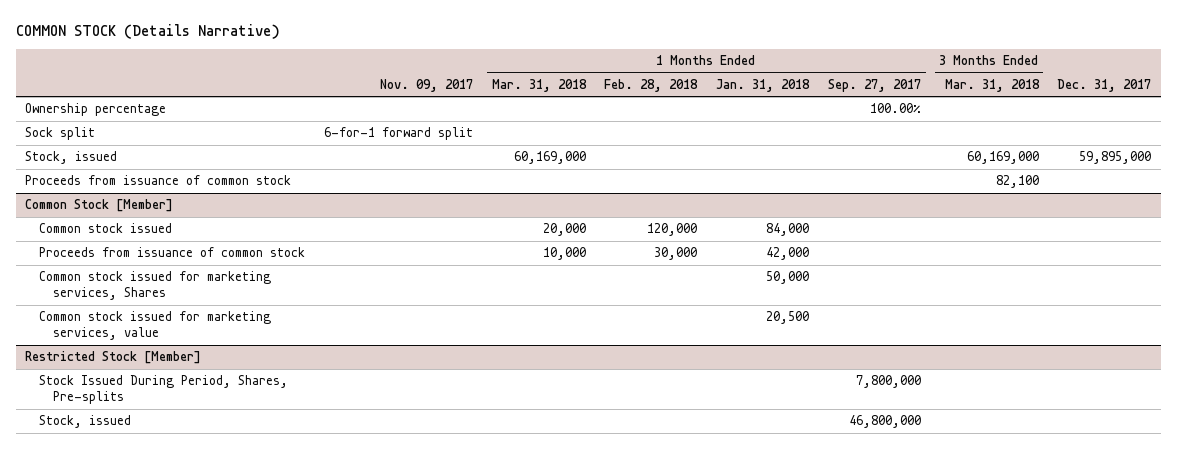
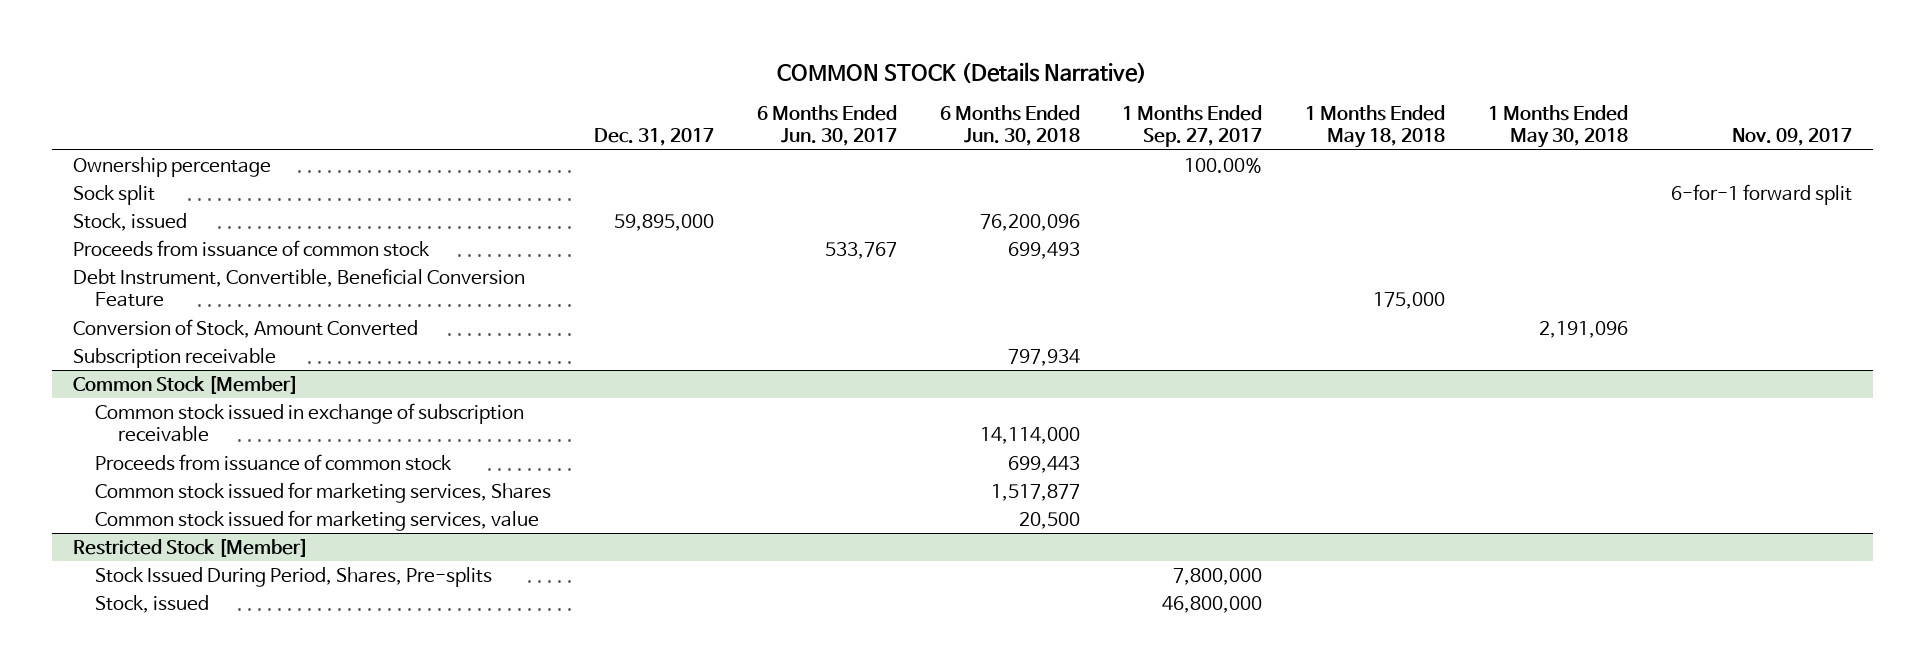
- | Nov. 09, 2017 | 1 Months Ended Mar. 31, 2018 | 1 Months Ended Feb. 28, 2018 | 1 Months Ended Jan. 31, 2018 | 1 Months Ended Sep. 27, 2017 | 3 Months Ended Mar. 31, 2018 | Dec. 31, 2017
+ | Dec. 31, 2017 | 6 Months Ended Jun. 30, 2017 | 6 Months Ended Jun. 30, 2018 | 1 Months Ended Sep. 27, 2017 | 1 Months Ended May 18, 2018 | 1 Months Ended May 30, 2018 | Nov. 09, 2017
+ Debt Instrument, Convertible, Beneficial Conversion Feature | | | | | 175,000 | |
+ Conversion of Stock, Amount Converted | | | | | | 2,191,096 |
+ Subscription receivable | | | 797,934 | | | |
@ Common Stock [Member]
- Common stock issued | | 20,000 | 120,000 | 84,000 | | |
+ Common stock issued in exchange of subscription receivable | | | 14,114,000 | | | |

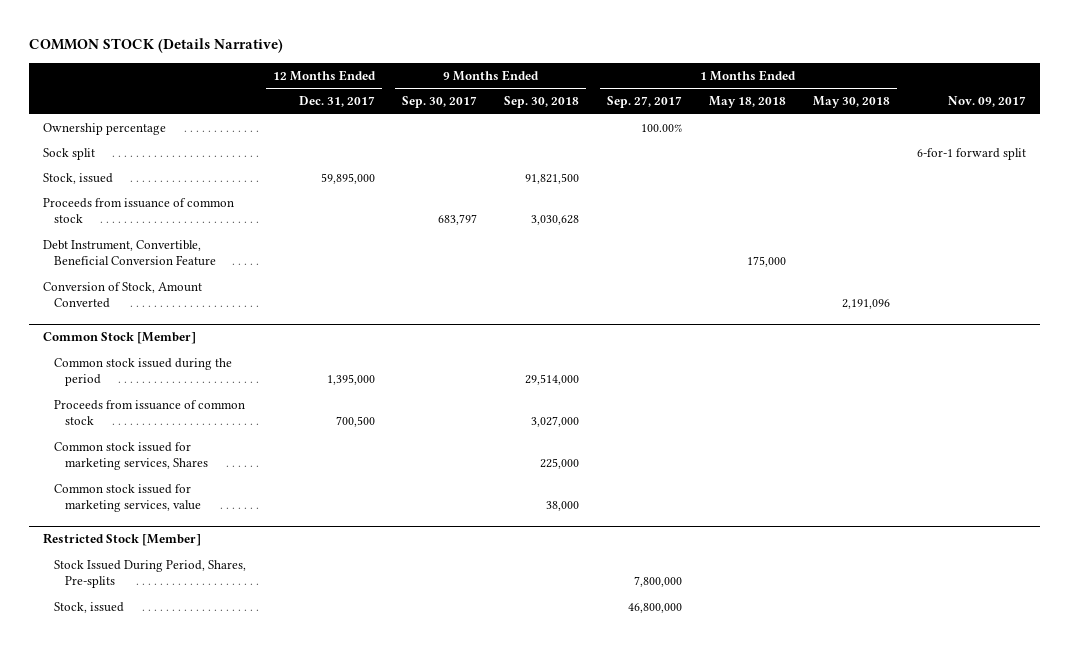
- | Dec. 31, 2017 | 6 Months Ended Jun. 30, 2017 | 6 Months Ended Jun. 30, 2018 | 1 Months Ended Sep. 27, 2017 | 1 Months Ended May 18, 2018 | 1 Months Ended May 30, 2018 | Nov. 09, 2017
+ | 12 Months Ended Dec. 31, 2017 | 9 Months Ended Sep. 30, 2017 | 9 Months Ended Sep. 30, 2018 | 1 Months Ended Sep. 27, 2017 | 1 Months Ended May 18, 2018 | 1 Months Ended May 30, 2018 | Nov. 09, 2017
- Subscription receivable | | | 797,934 | | | |
@ Common Stock [Member]
- Common stock issued in exchange of subscription receivable | | | 14,114,000 | | | |
+ Common stock issued during the period | 1,395,000 | | 29,514,000 | | | |

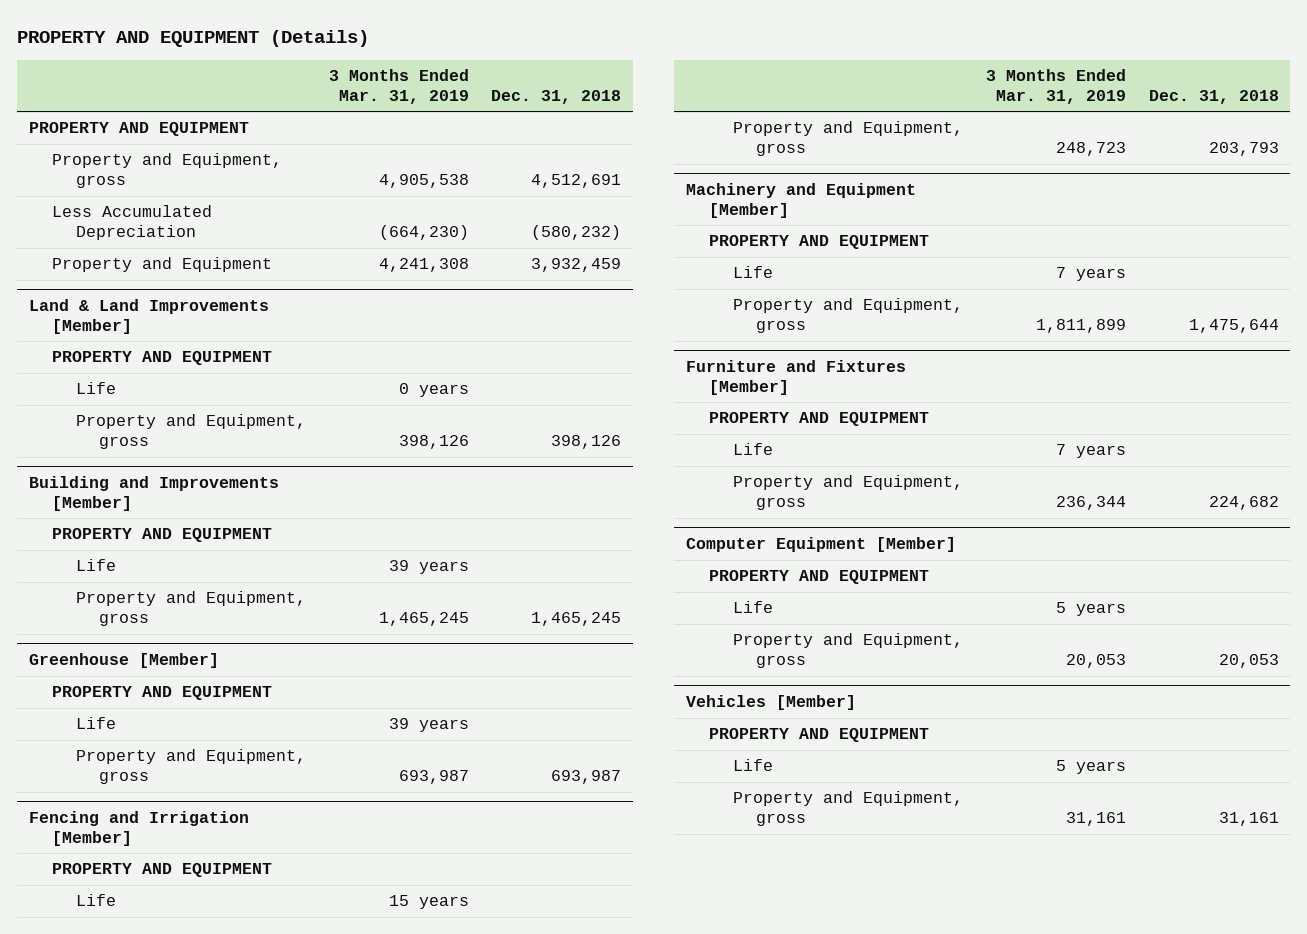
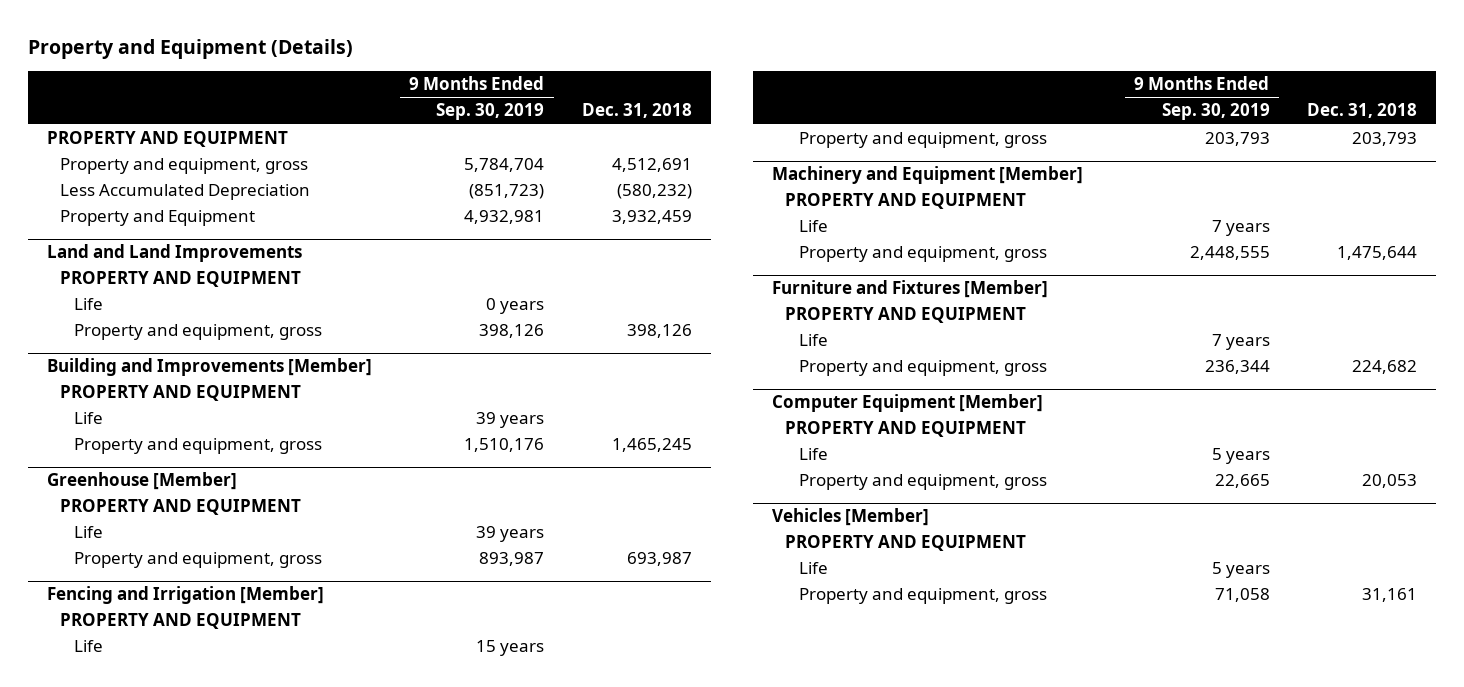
- PROPERTY AND EQUIPMENT (Details)
+ Property and Equipment (Details)
- | 3 Months Ended Mar. 31, 2019 | Dec. 31, 2018
+ | 9 Months Ended Sep. 30, 2019 | Dec. 31, 2018
- Property and Equipment, gross | 4,905,538 | 4,512,691
+ Property and equipment, gross | 5,784,704 | 4,512,691
- Land & Land Improvements [Member]
+ Land and Land Improvements
- Property and Equipment, gross | 398,126 | 398,126
+ Property and equipment, gross | 398,126 | 398,126
@ Building and Improvements [Member]
- Property and Equipment, gross | 1,465,245 | 1,465,245
+ Property and equipment, gross | 1,510,176 | 1,465,245
@ Greenhouse [Member]
- Property and Equipment, gross | 693,987 | 693,987
+ Property and equipment, gross | 893,987 | 693,987
@ Fencing and Irrigation [Member]
- Property and Equipment, gross | 248,723 | 203,793
+ Property and equipment, gross | 203,793 | 203,793
@ Machinery and Equipment [Member]
- Property and Equipment, gross | 1,811,899 | 1,475,644
+ Property and equipment, gross | 2,448,555 | 1,475,644
@ Furniture and Fixtures [Member]
- Property and Equipment, gross | 236,344 | 224,682
+ Property and equipment, gross | 236,344 | 224,682
@ Computer Equipment [Member]
- Property and Equipment, gross | 20,053 | 20,053
+ Property and equipment, gross | 22,665 | 20,053
@ Vehicles [Member]
- Property and Equipment, gross | 31,161 | 31,161
+ Property and equipment, gross | 71,058 | 31,161

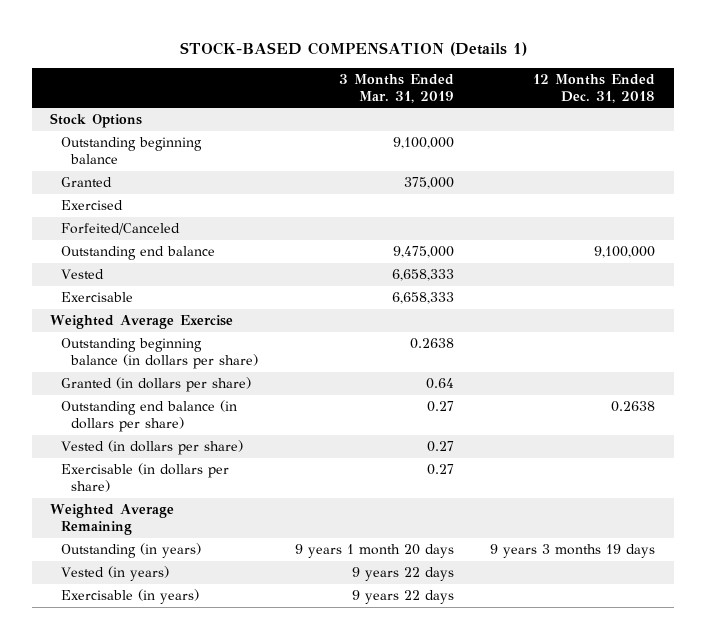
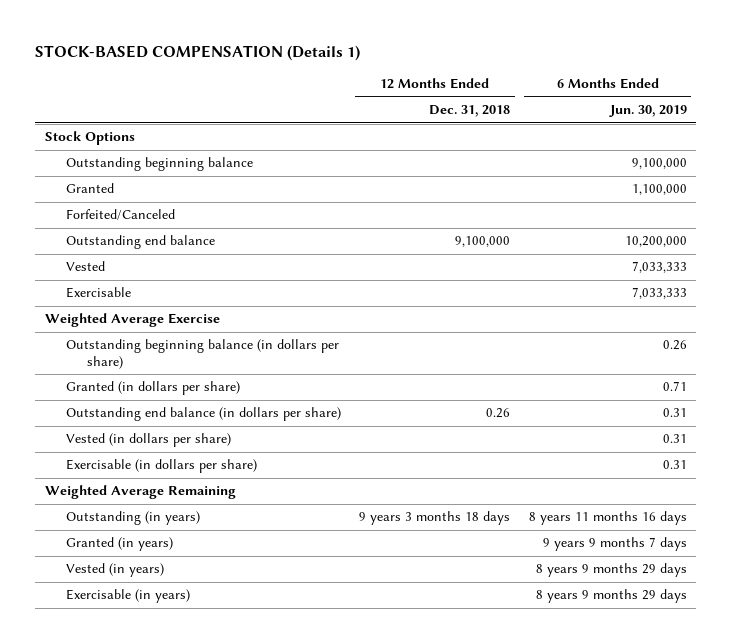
- | 3 Months Ended Mar. 31, 2019 | 12 Months Ended Dec. 31, 2018
+ | 12 Months Ended Dec. 31, 2018 | 6 Months Ended Jun. 30, 2019
- Exercised
- Outstanding end balance (in dollars per share) | 0.27 | 0.2638
+ Outstanding end balance (in dollars per share) | 0.26 | 0.31
- Outstanding (in years) | 9 years 1 month 20 days | 9 years 3 months 19 days
+ Outstanding (in years) | 9 years 3 months 18 days | 8 years 11 months 16 days
+ Granted (in years) | | 9 years 9 months 7 days

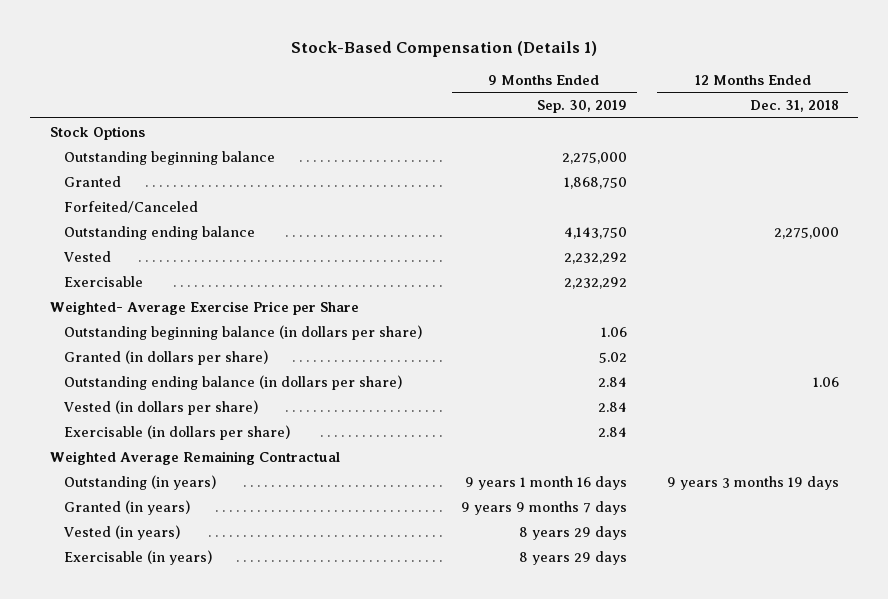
- STOCK-BASED COMPENSATION (Details 1)
+ Stock-Based Compensation (Details 1)
- | 12 Months Ended Dec. 31, 2018 | 6 Months Ended Jun. 30, 2019
+ | 9 Months Ended Sep. 30, 2019 | 12 Months Ended Dec. 31, 2018
- Outstanding end balance | 9,100,000 | 10,200,000
+ Outstanding ending balance | 4,143,750 | 2,275,000
- Weighted Average Exercise
+ Weighted- Average Exercise Price per Share
- Outstanding end balance (in dollars per share) | 0.26 | 0.31
+ Outstanding ending balance (in dollars per share) | 2.84 | 1.06
- Weighted Average Remaining
- Outstanding (in years) | 9 years 3 months 18 days | 8 years 11 months 16 days
+ Weighted Average Remaining Contractual
+ Outstanding (in years) | 9 years 1 month 16 days | 9 years 3 months 19 days

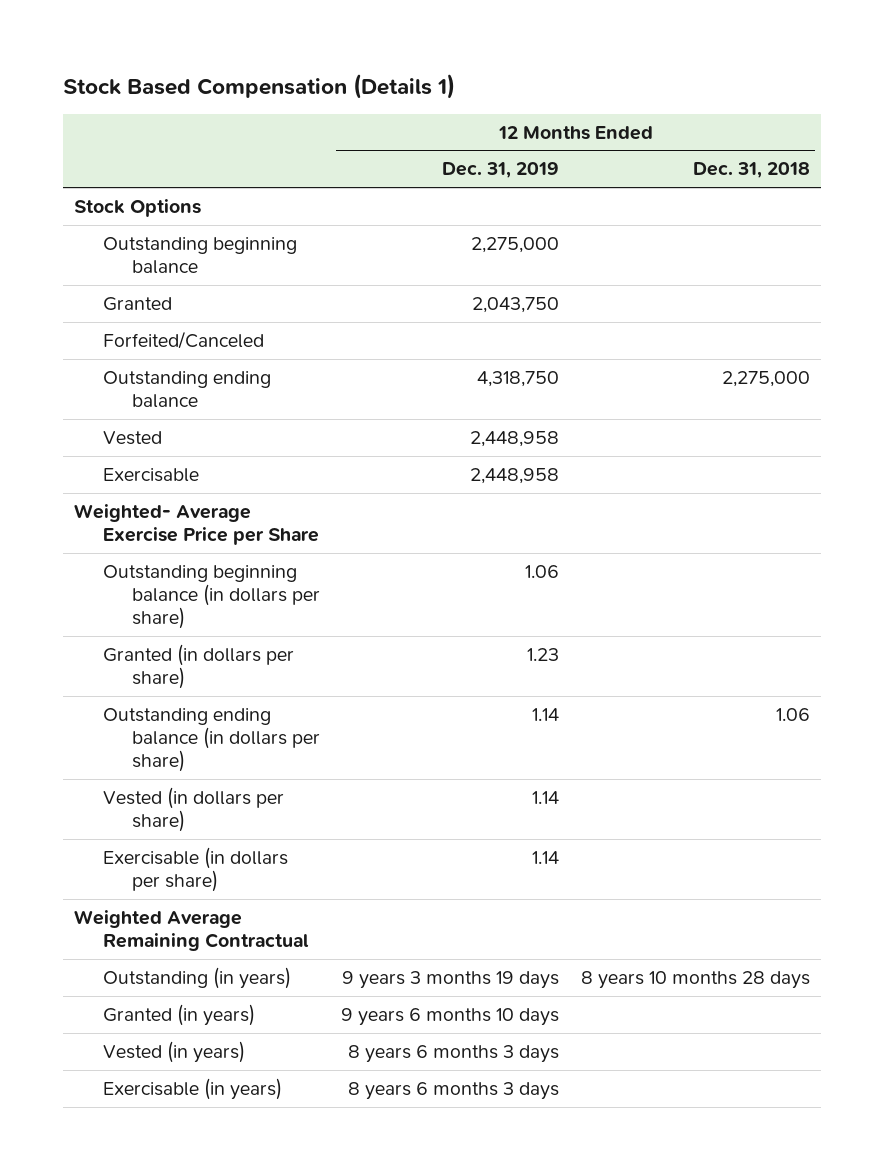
- Stock-Based Compensation (Details 1)
+ Stock Based Compensation (Details 1)
- | 9 Months Ended Sep. 30, 2019 | 12 Months Ended Dec. 31, 2018
+ | 12 Months Ended Dec. 31, 2019 | 12 Months Ended Dec. 31, 2018
- Outstanding (in years) | 9 years 1 month 16 days | 9 years 3 months 19 days
+ Outstanding (in years) | 9 years 3 months 19 days | 8 years 10 months 28 days

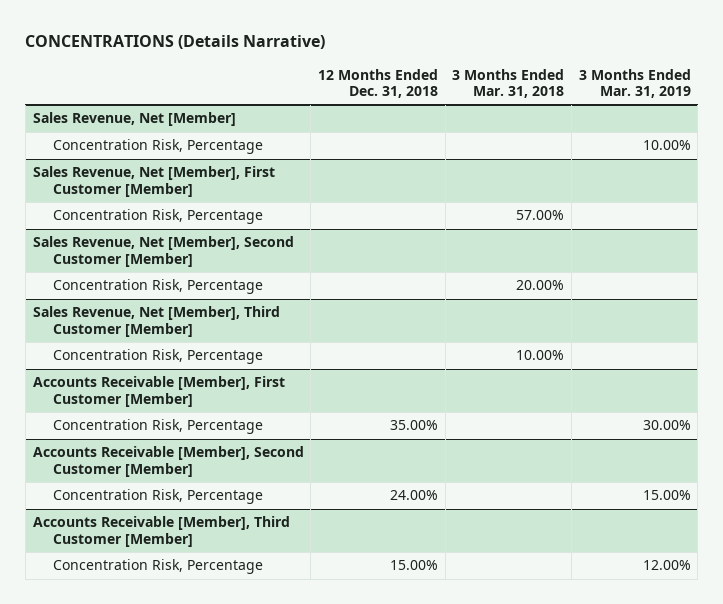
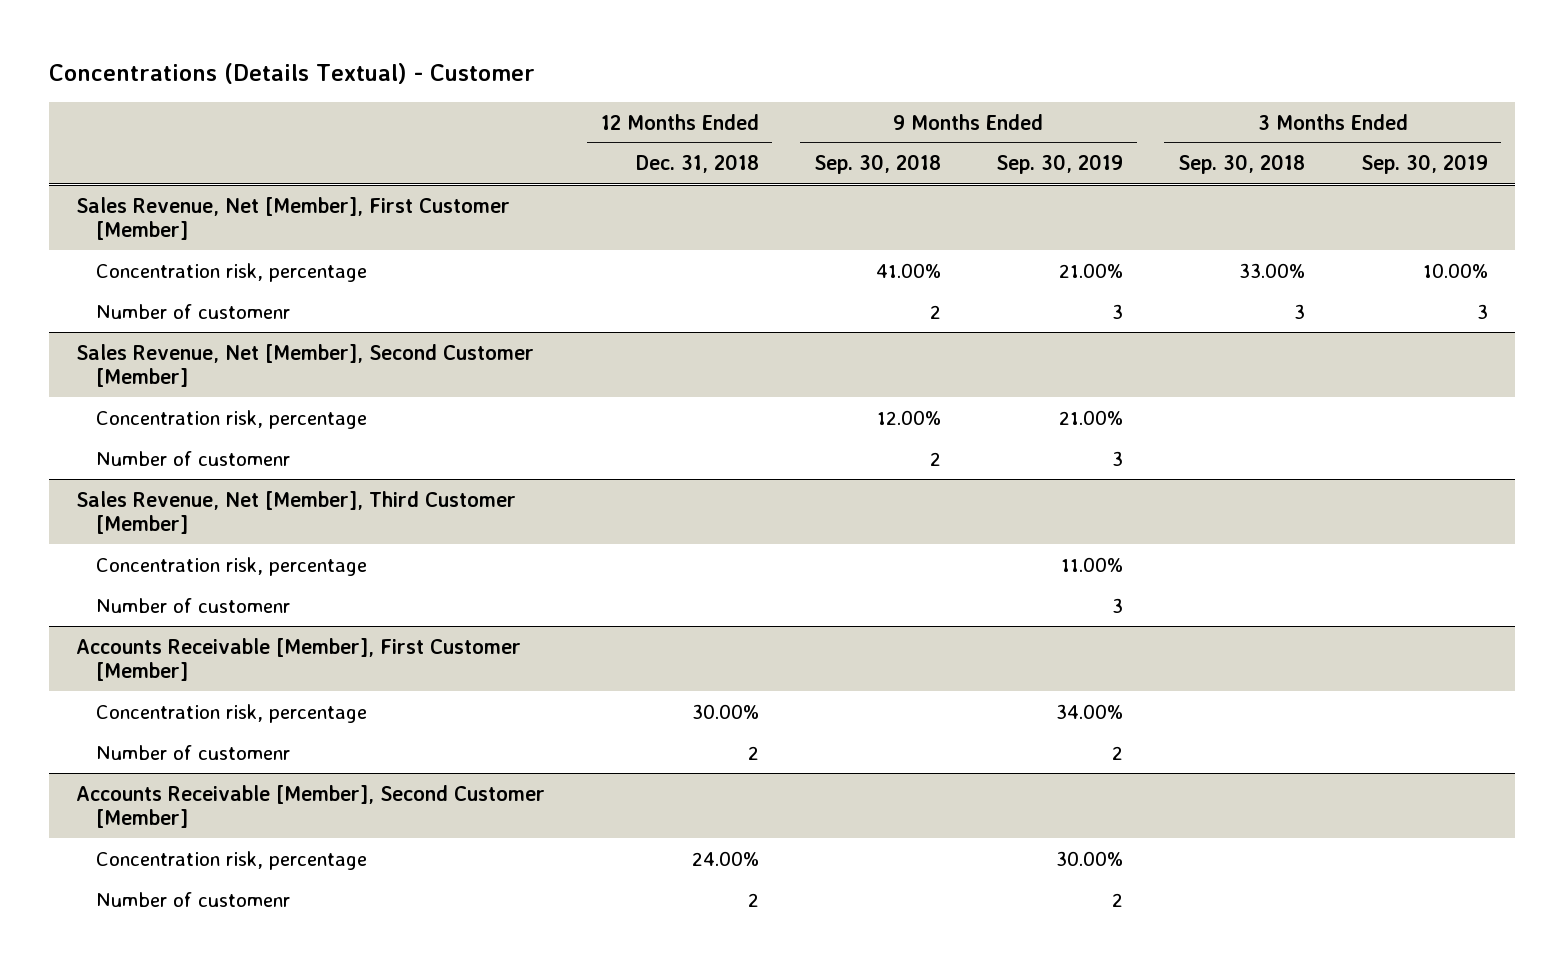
- CONCENTRATIONS (Details Narrative)
+ Concentrations (Details Textual) - Customer
- | 12 Months Ended Dec. 31, 2018 | 3 Months Ended Mar. 31, 2018 | 3 Months Ended Mar. 31, 2019
+ | 12 Months Ended Dec. 31, 2018 | 9 Months Ended Sep. 30, 2018 | 9 Months Ended Sep. 30, 2019 | 3 Months Ended Sep. 30, 2018 | 3 Months Ended Sep. 30, 2019
- Sales Revenue, Net [Member]
- Concentration Risk, Percentage | | | 10.00%
@ Sales Revenue, Net [Member], First Customer [Member]
- Concentration Risk, Percentage | | 57.00% |
+ Concentration risk, percentage | | 41.00% | 21.00% | 33.00% | 10.00%
+ Number of customenr | | 2 | 3 | 3 | 3
@ Sales Revenue, Net [Member], Second Customer [Member]
- Concentration Risk, Percentage | | 20.00% |
+ Concentration risk, percentage | | 12.00% | 21.00% | |
+ Number of customenr | | 2 | 3 | |
@ Sales Revenue, Net [Member], Third Customer [Member]
- Concentration Risk, Percentage | | 10.00% |
+ Concentration risk, percentage | | | 11.00% | |
+ Number of customenr | | | 3 | |
@ Accounts Receivable [Member], First Customer [Member]
- Concentration Risk, Percentage | 35.00% | | 30.00%
+ Concentration risk, percentage | 30.00% | | 34.00% | |
+ Number of customenr | 2 | | 2 | |
@ Accounts Receivable [Member], Second Customer [Member]
- Concentration Risk, Percentage | 24.00% | | 15.00%
- Accounts Receivable [Member], Third Customer [Member]
- Concentration Risk, Percentage | 15.00% | | 12.00%
@ Accounts Receivable [Member], Second Customer [Member]
+ Concentration risk, percentage | 24.00% | | 30.00% | |
+ Number of customenr | 2 | | 2 | |

